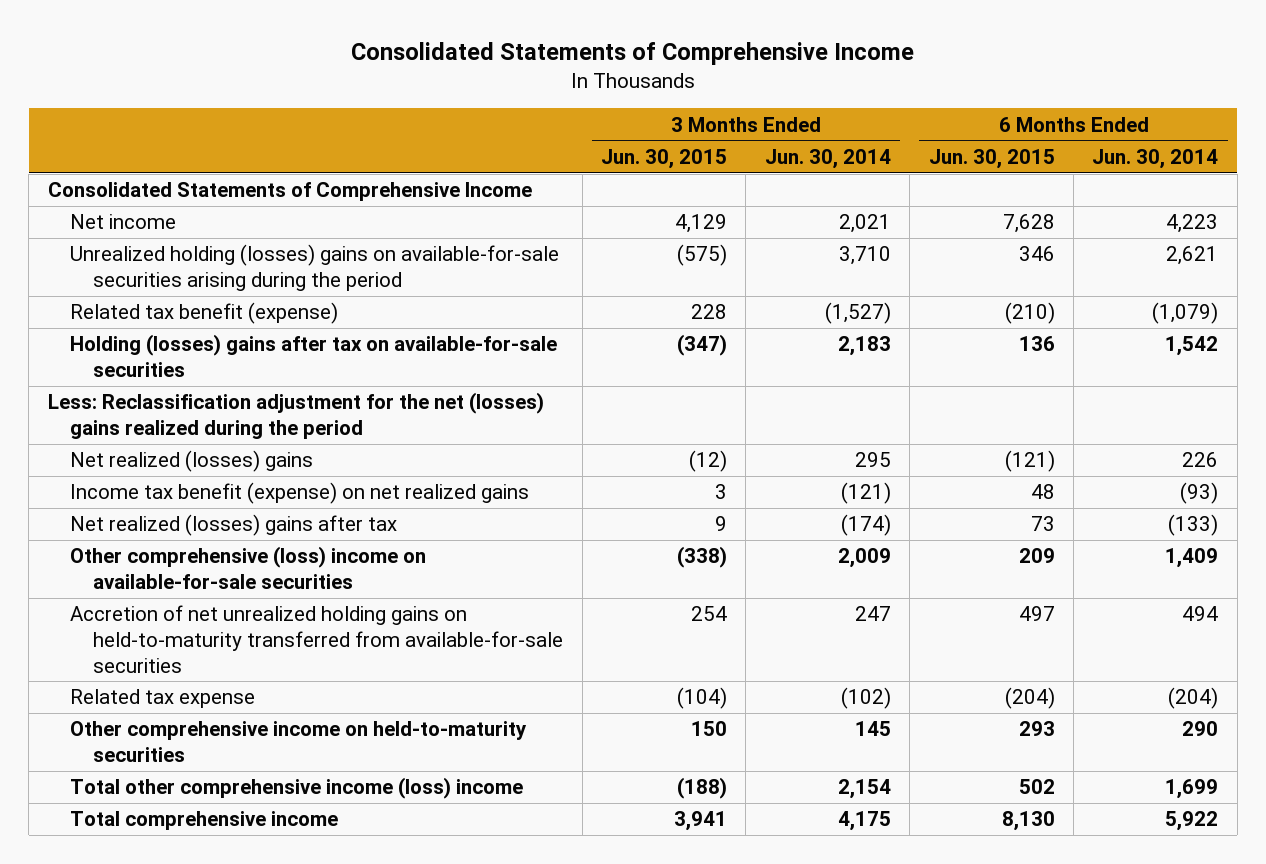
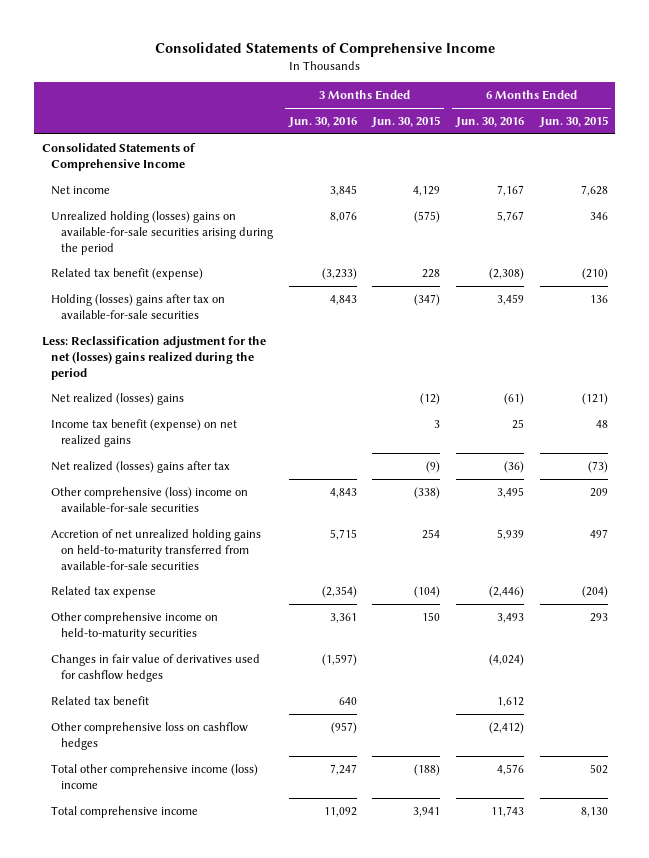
- | 3 Months Ended Jun. 30, 2015 | 3 Months Ended Jun. 30, 2014 | 6 Months Ended Jun. 30, 2015 | 6 Months Ended Jun. 30, 2014
+ | 3 Months Ended Jun. 30, 2016 | 3 Months Ended Jun. 30, 2015 | 6 Months Ended Jun. 30, 2016 | 6 Months Ended Jun. 30, 2015
- Net realized (losses) gains after tax | 9 | (174) | 73 | (133)
+ Net realized (losses) gains after tax | | (9) | (36) | (73)
+ Changes in fair value of derivatives used for cashflow hedges | (1,597) | | (4,024) |
+ Related tax benefit | 640 | | 1,612 |
+ Other comprehensive loss on cashflow hedges | (957) | | (2,412) |

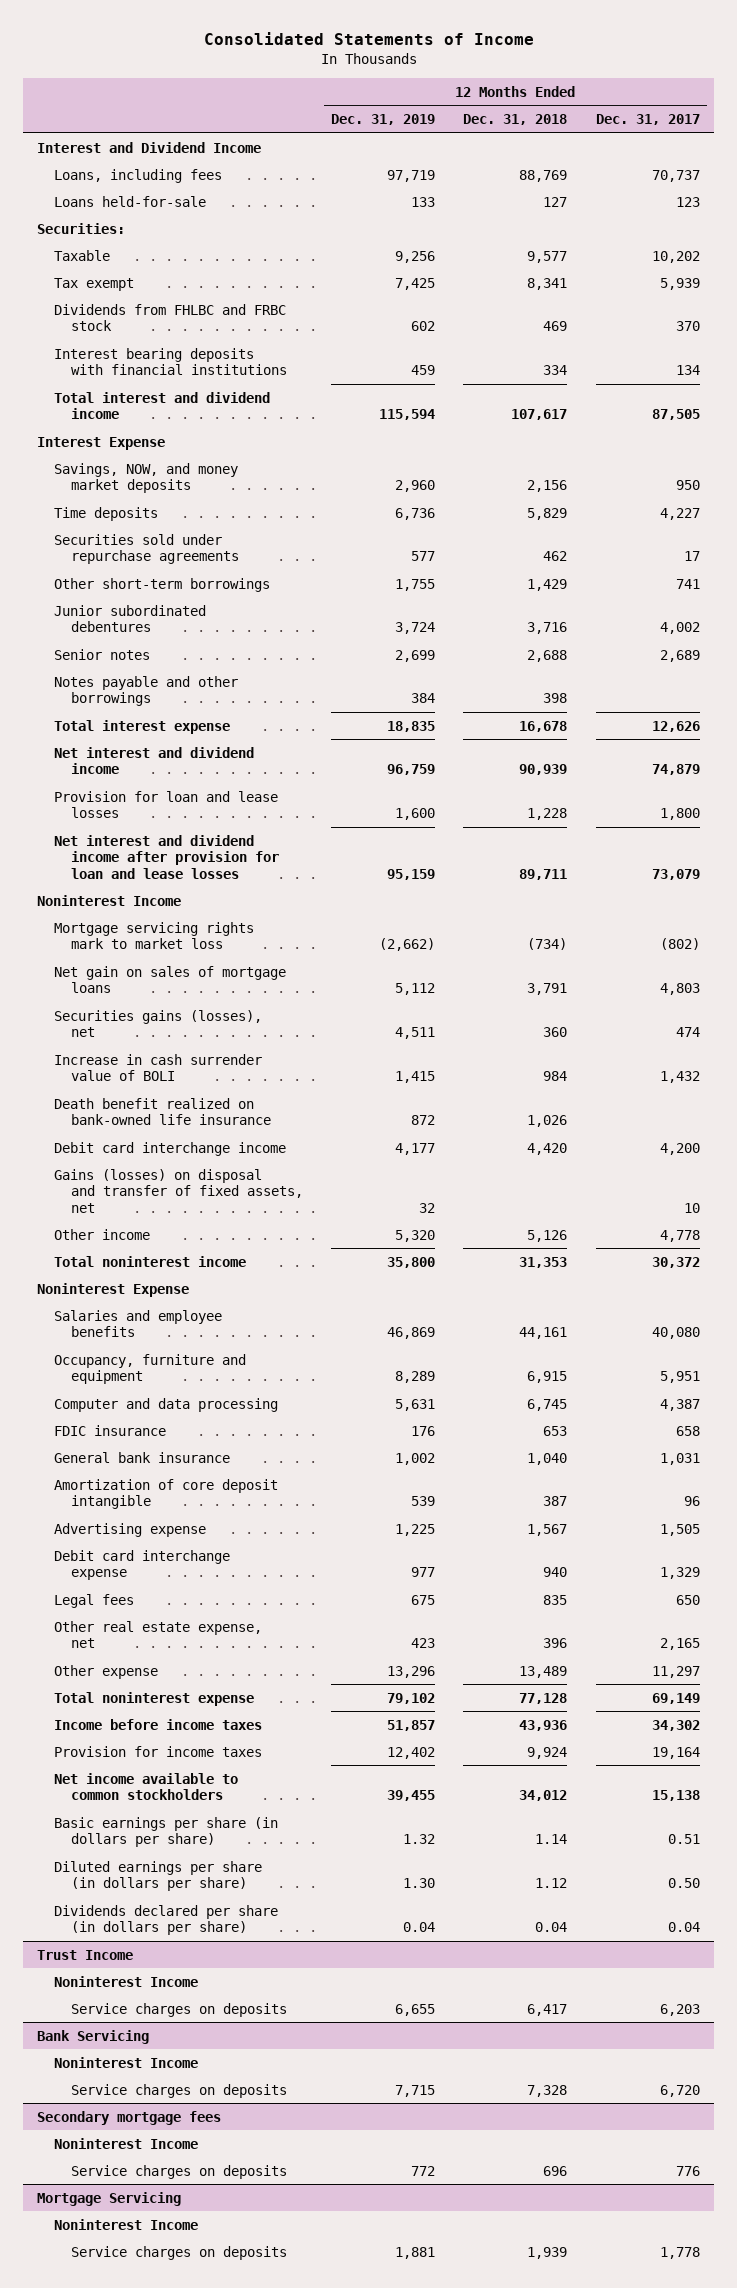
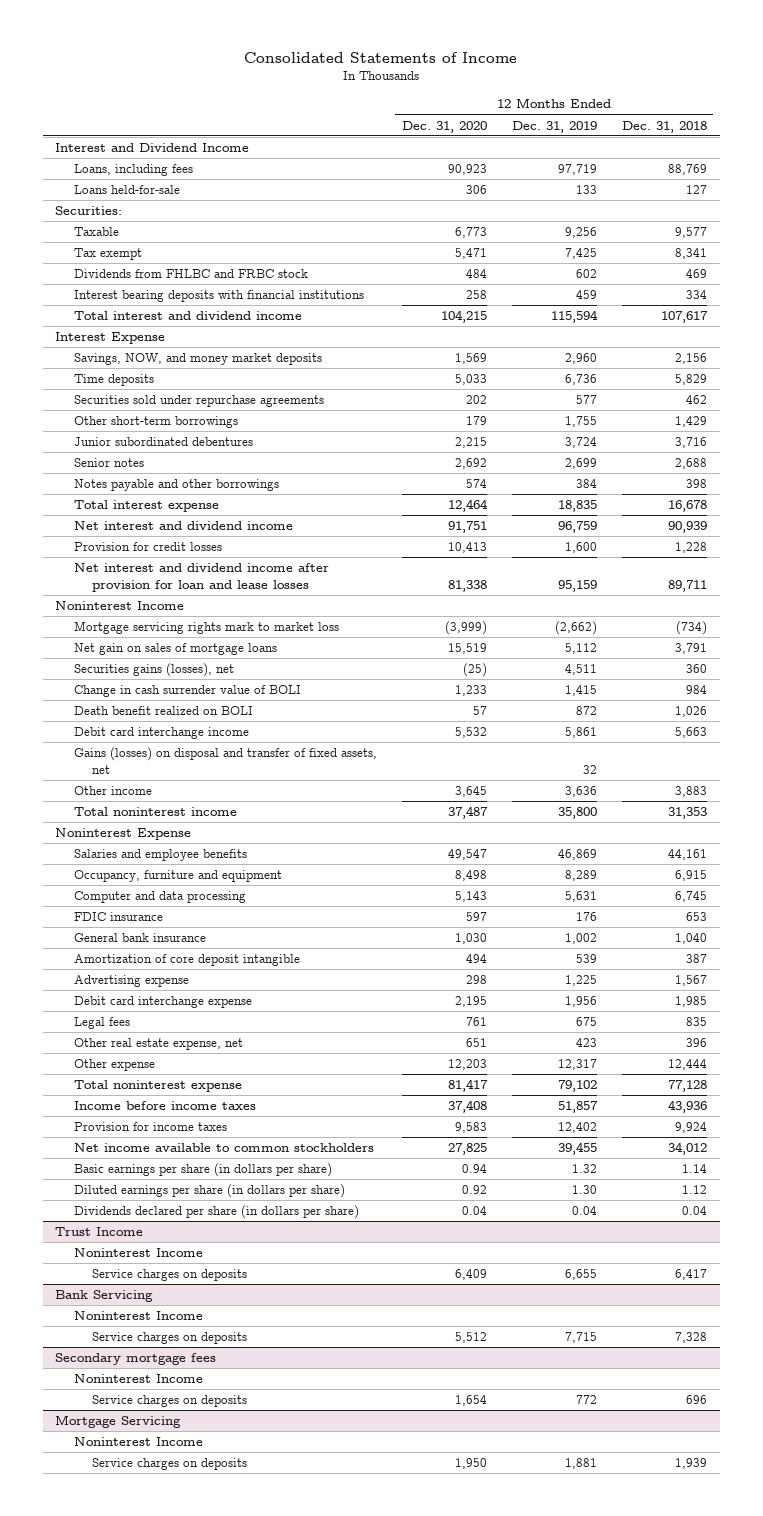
- | 12 Months Ended Dec. 31, 2019 | 12 Months Ended Dec. 31, 2018 | 12 Months Ended Dec. 31, 2017
+ | 12 Months Ended Dec. 31, 2020 | 12 Months Ended Dec. 31, 2019 | 12 Months Ended Dec. 31, 2018
- Provision for loan and lease losses | 1,600 | 1,228 | 1,800
+ Provision for credit losses | 10,413 | 1,600 | 1,228
- Increase in cash surrender value of BOLI | 1,415 | 984 | 1,432
- Death benefit realized on bank-owned life insurance | 872 | 1,026 |
- Debit card interchange income | 4,177 | 4,420 | 4,200
+ Change in cash surrender value of BOLI | 1,233 | 1,415 | 984
+ Death benefit realized on BOLI | 57 | 872 | 1,026
+ Debit card interchange income | 5,532 | 5,861 | 5,663
- Other income | 5,320 | 5,126 | 4,778
+ Other income | 3,645 | 3,636 | 3,883
- Debit card interchange expense | 977 | 940 | 1,329
+ Debit card interchange expense | 2,195 | 1,956 | 1,985
- Other expense | 13,296 | 13,489 | 11,297
+ Other expense | 12,203 | 12,317 | 12,444

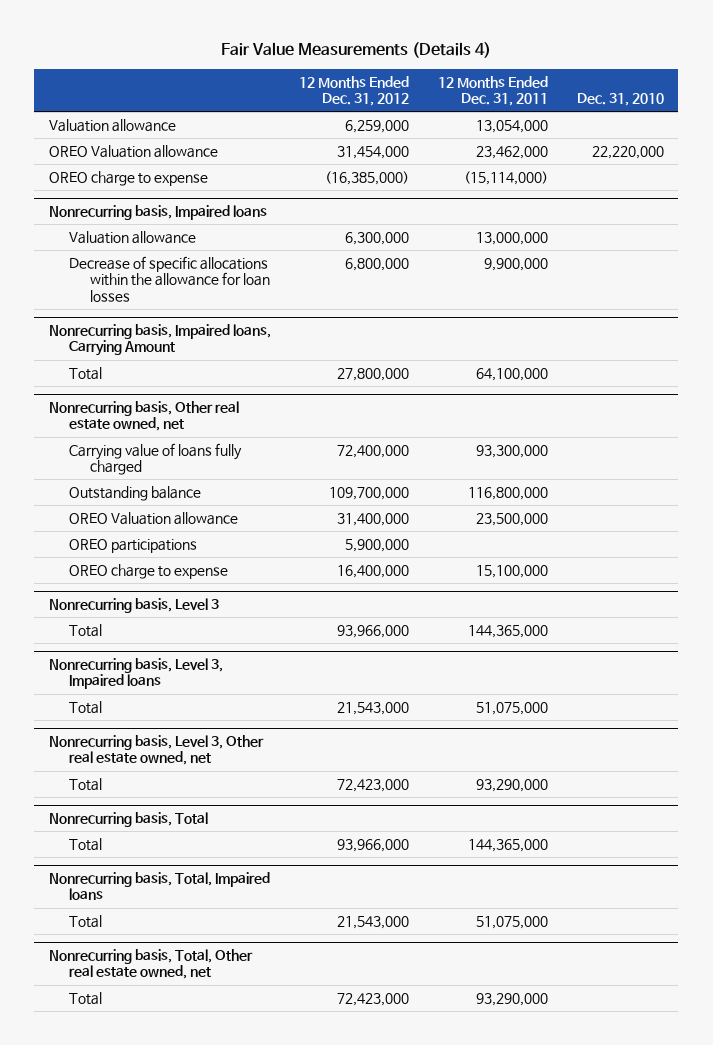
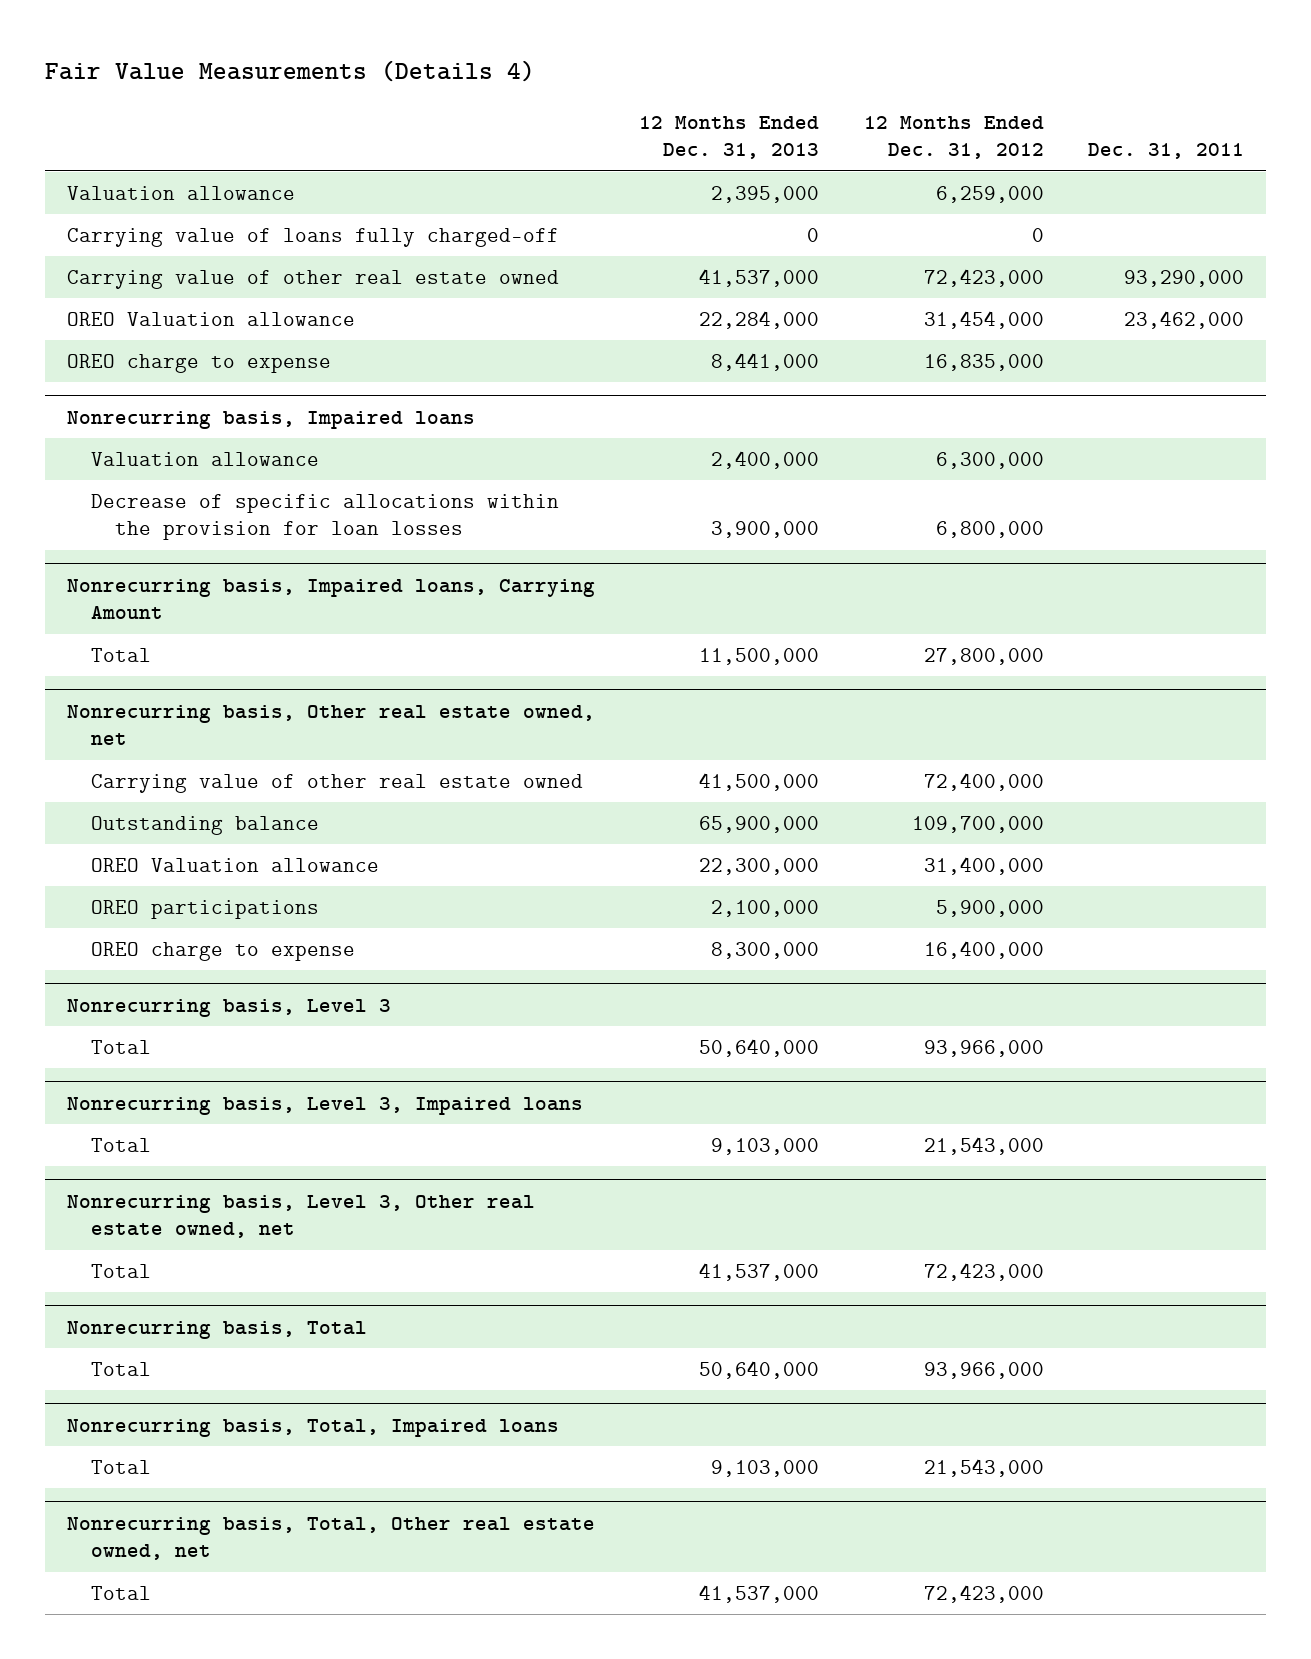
- | 12 Months Ended Dec. 31, 2012 | 12 Months Ended Dec. 31, 2011 | Dec. 31, 2010
+ | 12 Months Ended Dec. 31, 2013 | 12 Months Ended Dec. 31, 2012 | Dec. 31, 2011
+ Carrying value of loans fully charged-off | 0 | 0 |
+ Carrying value of other real estate owned | 41,537,000 | 72,423,000 | 93,290,000
- OREO charge to expense | (16,385,000) | (15,114,000) |
+ OREO charge to expense | 8,441,000 | 16,835,000 |
@ Nonrecurring basis, Impaired loans
- Decrease of specific allocations within the allowance for loan losses | 6,800,000 | 9,900,000 |
+ Decrease of specific allocations within the provision for loan losses | 3,900,000 | 6,800,000 |
@ Nonrecurring basis, Other real estate owned, net
- Carrying value of loans fully charged | 72,400,000 | 93,300,000 |
+ Carrying value of other real estate owned | 41,500,000 | 72,400,000 |

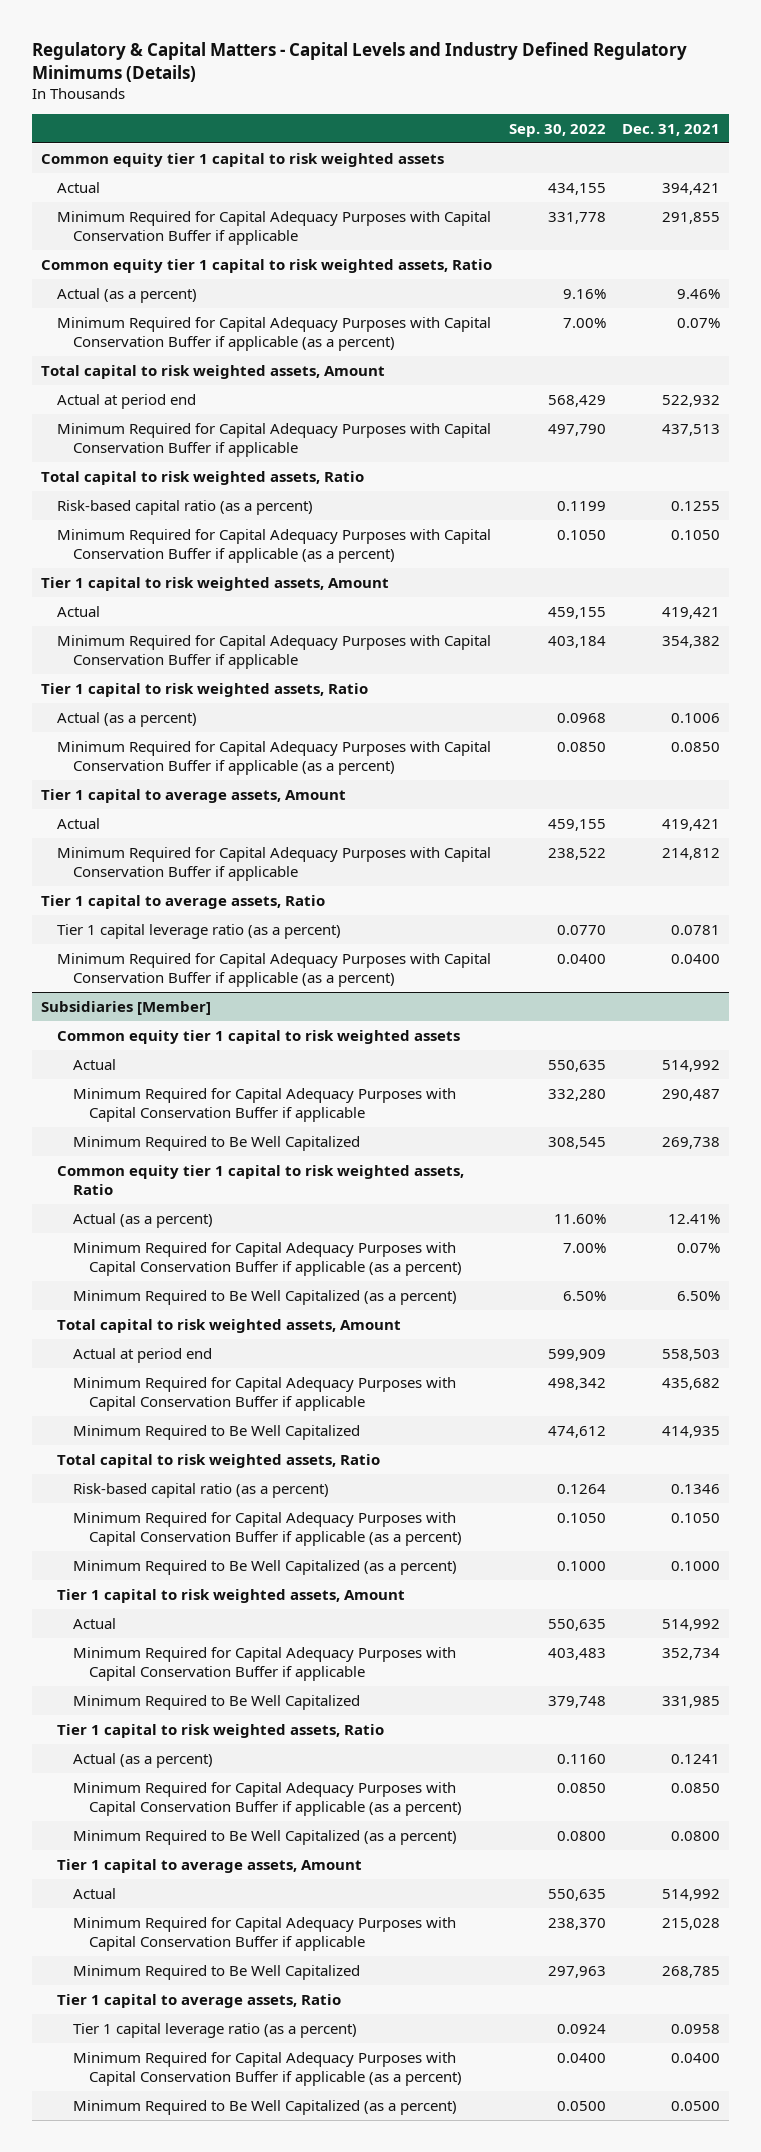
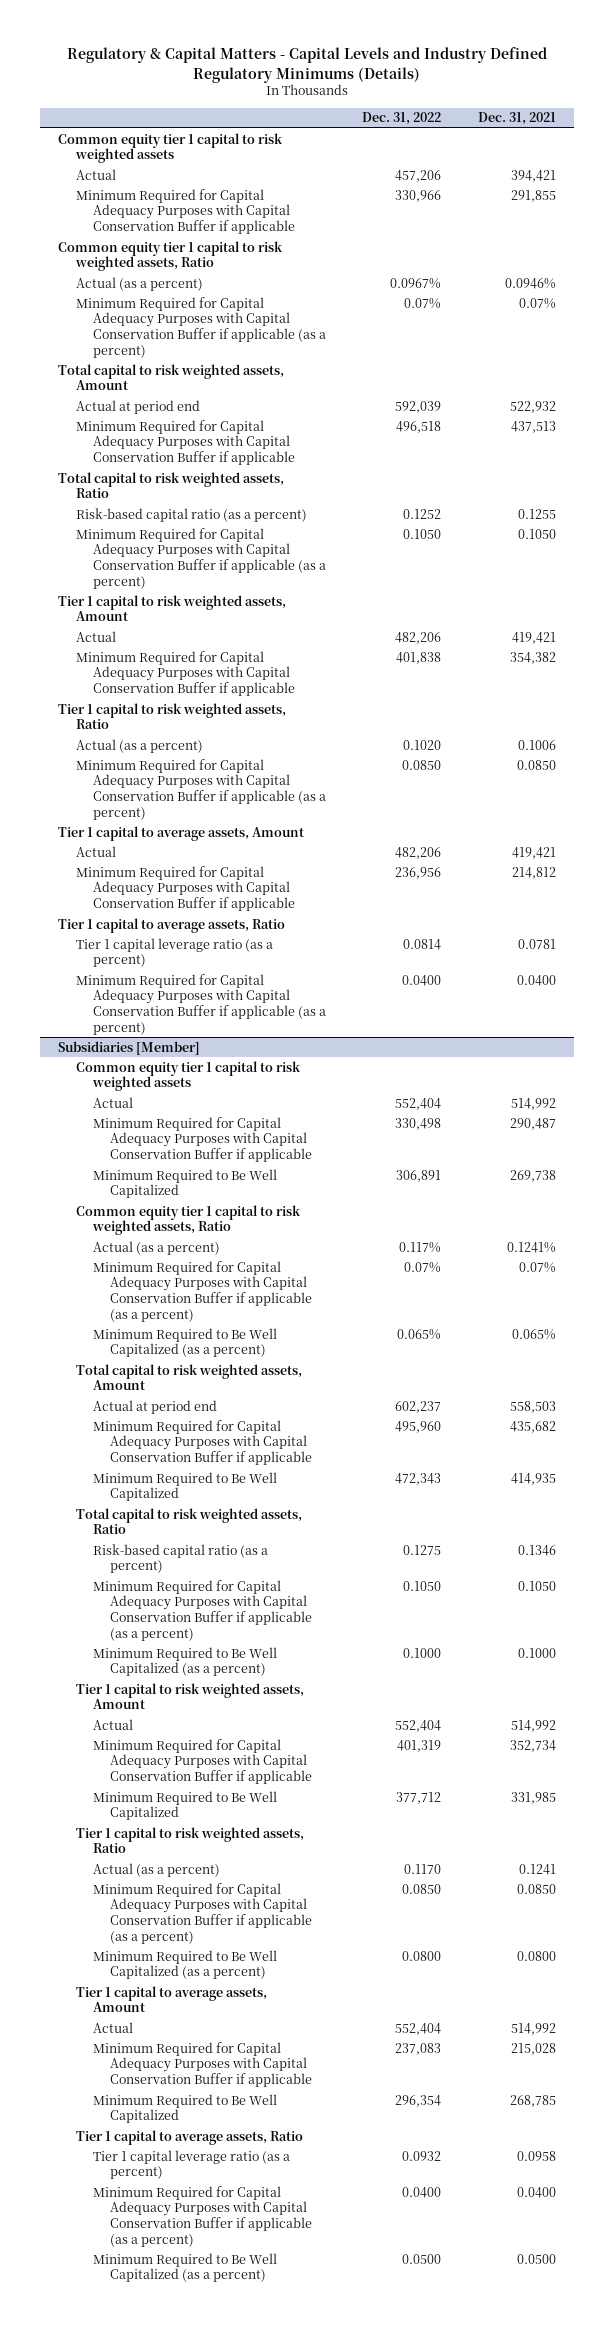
- | Sep. 30, 2022 | Dec. 31, 2021
+ | Dec. 31, 2022 | Dec. 31, 2021
- Actual (as a percent) | 9.16% | 9.46%
+ Actual (as a percent) | 0.0967% | 0.0946%
@ Subsidiaries [Member]
- Actual (as a percent) | 11.60% | 12.41%
+ Actual (as a percent) | 0.117% | 0.1241%
- Minimum Required to Be Well Capitalized (as a percent) | 6.50% | 6.50%
+ Minimum Required to Be Well Capitalized (as a percent) | 0.065% | 0.065%

